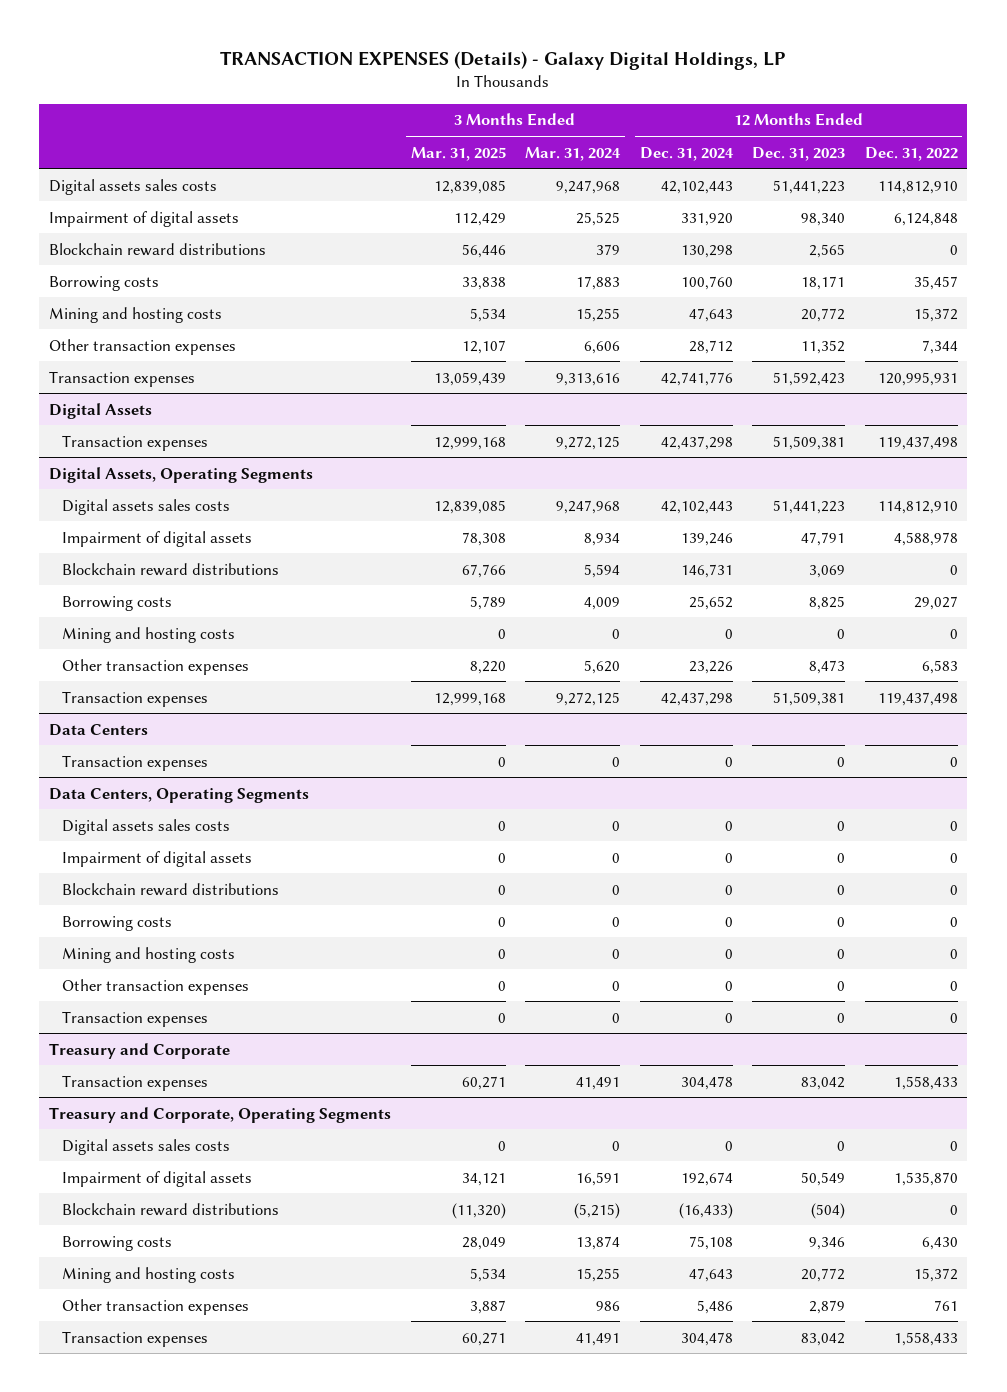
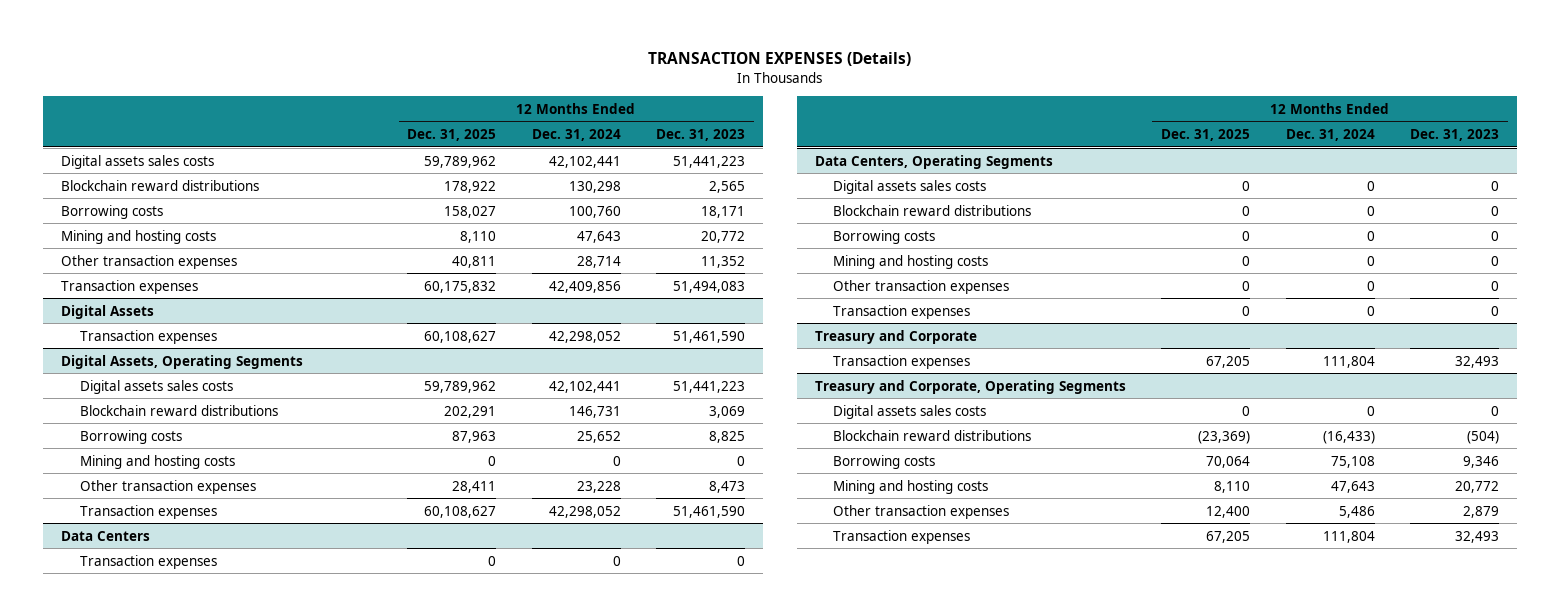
- TRANSACTION EXPENSES (Details) - Galaxy Digital Holdings, LP
+ TRANSACTION EXPENSES (Details)
- | 3 Months Ended Mar. 31, 2025 | 3 Months Ended Mar. 31, 2024 | 12 Months Ended Dec. 31, 2024 | 12 Months Ended Dec. 31, 2023 | 12 Months Ended Dec. 31, 2022
+ | 12 Months Ended Dec. 31, 2025 | 12 Months Ended Dec. 31, 2024 | 12 Months Ended Dec. 31, 2023
- Digital assets sales costs | 12,839,085 | 9,247,968 | 42,102,443 | 51,441,223 | 114,812,910
- Impairment of digital assets | 112,429 | 25,525 | 331,920 | 98,340 | 6,124,848
+ Digital assets sales costs | 59,789,962 | 42,102,441 | 51,441,223
- Other transaction expenses | 12,107 | 6,606 | 28,712 | 11,352 | 7,344
- Transaction expenses | 13,059,439 | 9,313,616 | 42,741,776 | 51,592,423 | 120,995,931
+ Other transaction expenses | 40,811 | 28,714 | 11,352
+ Transaction expenses | 60,175,832 | 42,409,856 | 51,494,083
@ Digital Assets
- Transaction expenses | 12,999,168 | 9,272,125 | 42,437,298 | 51,509,381 | 119,437,498
+ Transaction expenses | 60,108,627 | 42,298,052 | 51,461,590
@ Digital Assets, Operating Segments
- Digital assets sales costs | 12,839,085 | 9,247,968 | 42,102,443 | 51,441,223 | 114,812,910
- Impairment of digital assets | 78,308 | 8,934 | 139,246 | 47,791 | 4,588,978
+ Digital assets sales costs | 59,789,962 | 42,102,441 | 51,441,223
- Other transaction expenses | 8,220 | 5,620 | 23,226 | 8,473 | 6,583
- Transaction expenses | 12,999,168 | 9,272,125 | 42,437,298 | 51,509,381 | 119,437,498
+ Other transaction expenses | 28,411 | 23,228 | 8,473
+ Transaction expenses | 60,108,627 | 42,298,052 | 51,461,590
@ Data Centers, Operating Segments
- Impairment of digital assets | 0 | 0 | 0 | 0 | 0
@ Treasury and Corporate
- Transaction expenses | 60,271 | 41,491 | 304,478 | 83,042 | 1,558,433
+ Transaction expenses | 67,205 | 111,804 | 32,493
@ Treasury and Corporate, Operating Segments
- Impairment of digital assets | 34,121 | 16,591 | 192,674 | 50,549 | 1,535,870
- Transaction expenses | 60,271 | 41,491 | 304,478 | 83,042 | 1,558,433
+ Transaction expenses | 67,205 | 111,804 | 32,493

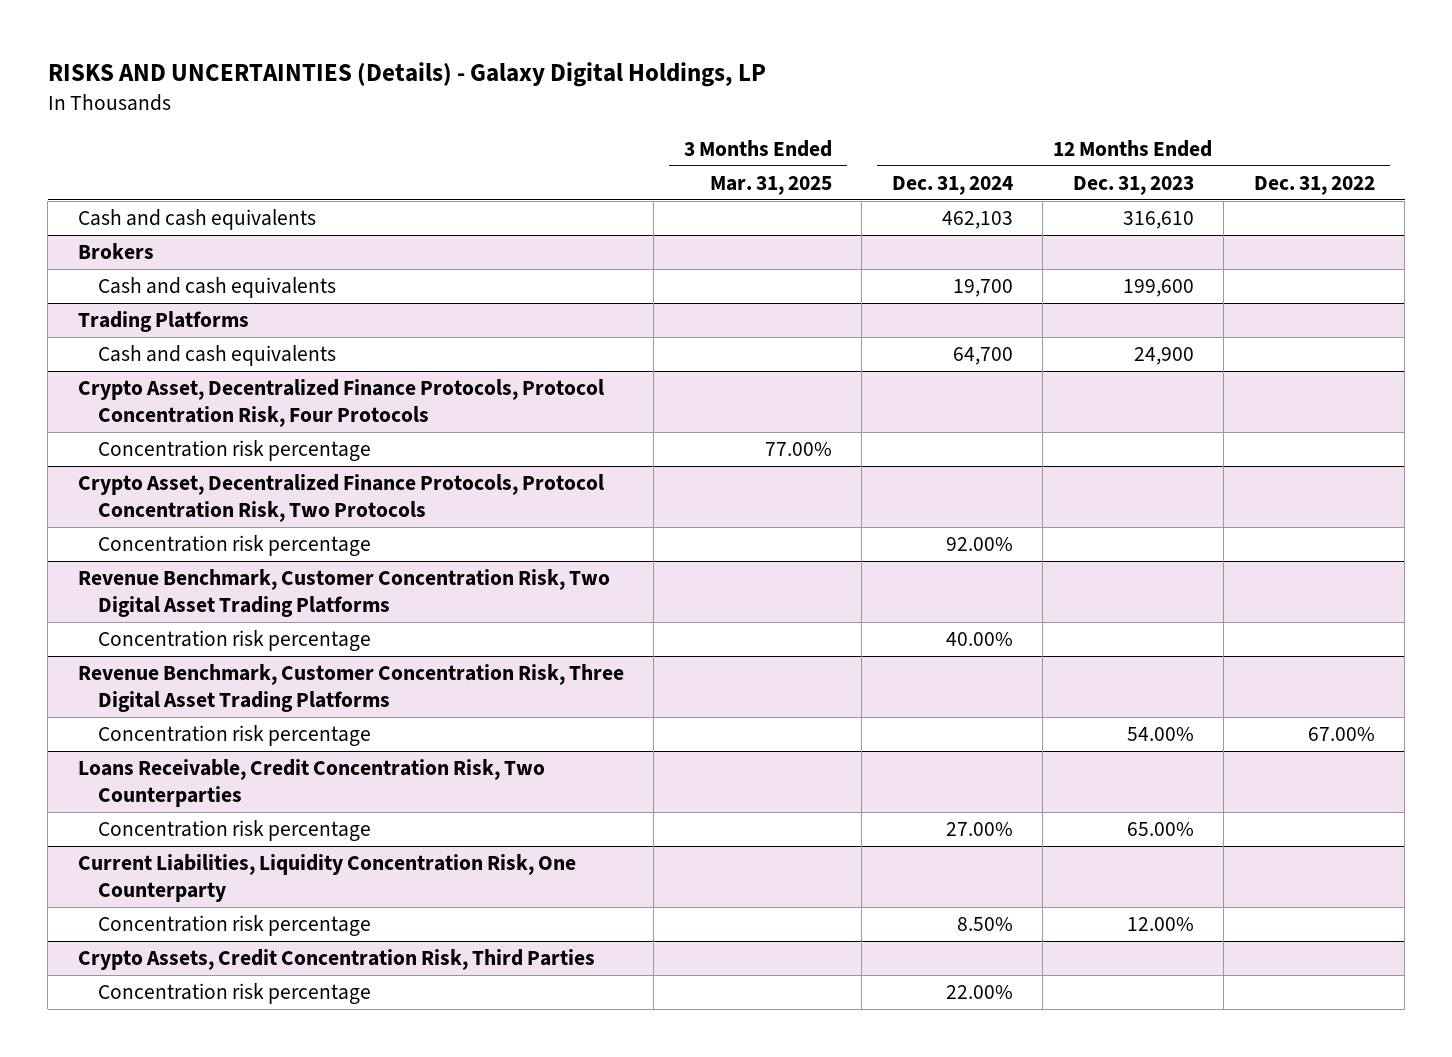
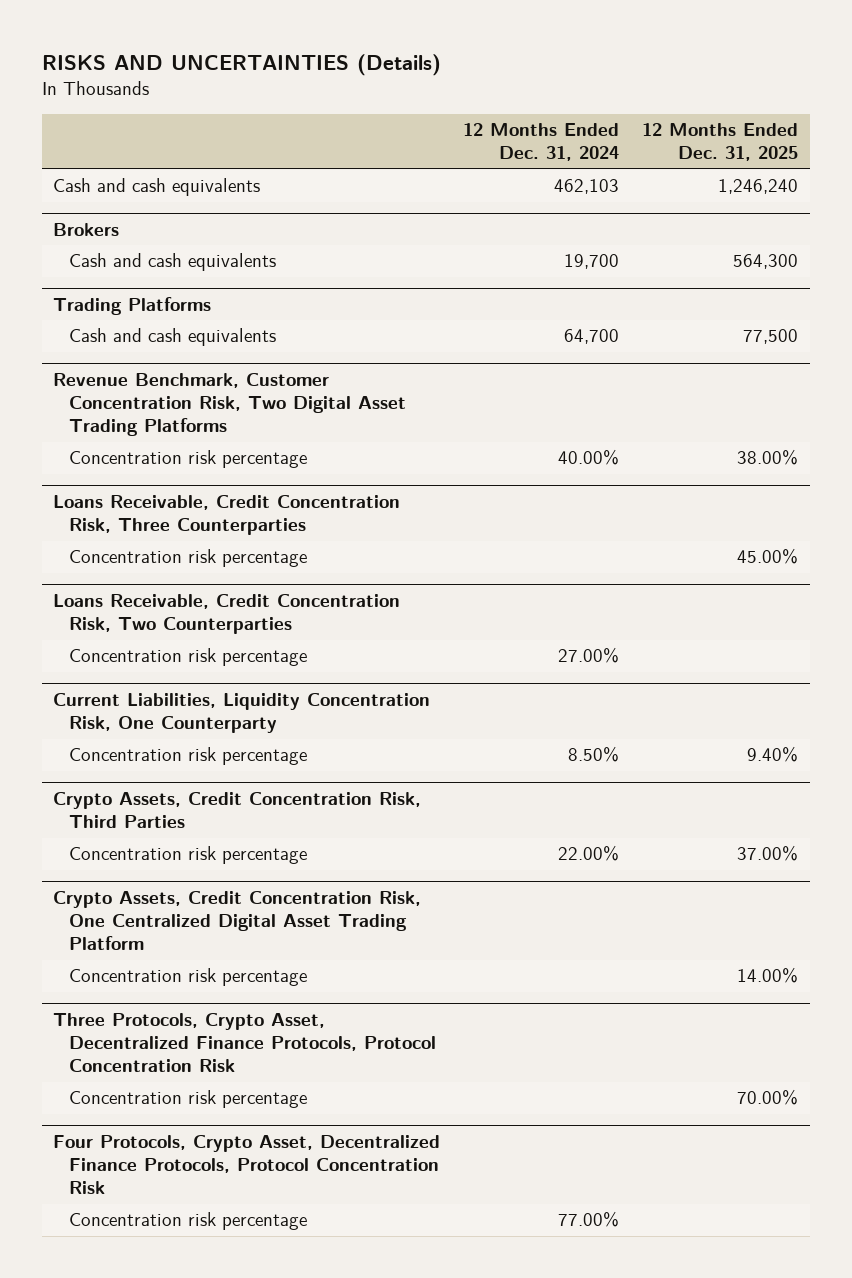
- RISKS AND UNCERTAINTIES (Details) - Galaxy Digital Holdings, LP
+ RISKS AND UNCERTAINTIES (Details)
- | 3 Months Ended Mar. 31, 2025 | 12 Months Ended Dec. 31, 2024 | 12 Months Ended Dec. 31, 2023 | 12 Months Ended Dec. 31, 2022
+ | 12 Months Ended Dec. 31, 2024 | 12 Months Ended Dec. 31, 2025
- Crypto Asset, Decentralized Finance Protocols, Protocol Concentration Risk, Four Protocols
- Concentration risk percentage | 77.00% | | |
- Crypto Asset, Decentralized Finance Protocols, Protocol Concentration Risk, Two Protocols
- Concentration risk percentage | | 92.00% | |
- Revenue Benchmark, Customer Concentration Risk, Three Digital Asset Trading Platforms
+ Loans Receivable, Credit Concentration Risk, Three Counterparties
+ Crypto Assets, Credit Concentration Risk, One Centralized Digital Asset Trading Platform
+ Concentration risk percentage | | 14.00%
+ Three Protocols, Crypto Asset, Decentralized Finance Protocols, Protocol Concentration Risk
+ Concentration risk percentage | | 70.00%
+ Four Protocols, Crypto Asset, Decentralized Finance Protocols, Protocol Concentration Risk
+ Concentration risk percentage | 77.00% |

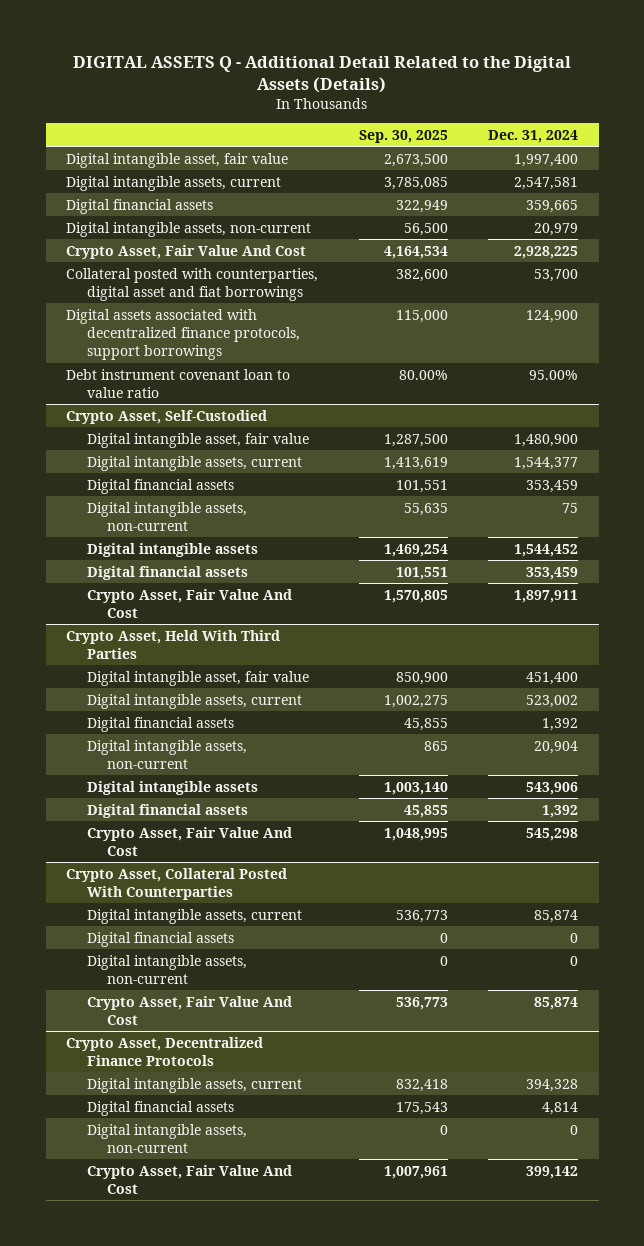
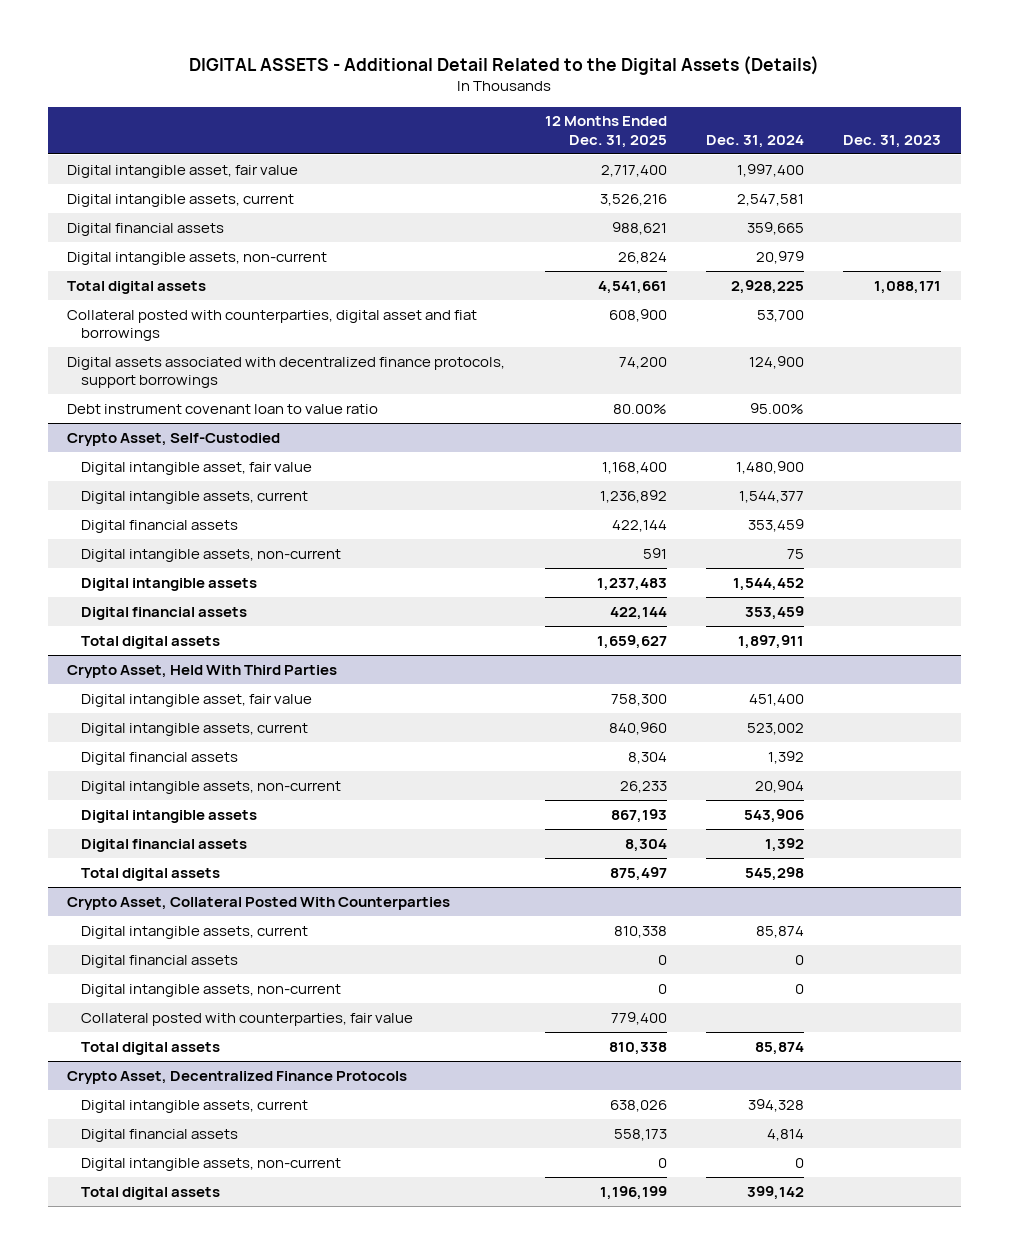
- DIGITAL ASSETS Q - Additional Detail Related to the Digital Assets (Details)
+ DIGITAL ASSETS - Additional Detail Related to the Digital Assets (Details)
- | Sep. 30, 2025 | Dec. 31, 2024
+ | 12 Months Ended Dec. 31, 2025 | Dec. 31, 2024 | Dec. 31, 2023
- Crypto Asset, Fair Value And Cost | 4,164,534 | 2,928,225
+ Total digital assets | 4,541,661 | 2,928,225 | 1,088,171
@ Crypto Asset, Self-Custodied
- Crypto Asset, Fair Value And Cost | 1,570,805 | 1,897,911
+ Total digital assets | 1,659,627 | 1,897,911 |
@ Crypto Asset, Held With Third Parties
- Crypto Asset, Fair Value And Cost | 1,048,995 | 545,298
+ Total digital assets | 875,497 | 545,298 |
@ Crypto Asset, Collateral Posted With Counterparties
- Crypto Asset, Fair Value And Cost | 536,773 | 85,874
+ Collateral posted with counterparties, fair value | 779,400 | |
+ Total digital assets | 810,338 | 85,874 |
@ Crypto Asset, Decentralized Finance Protocols
- Crypto Asset, Fair Value And Cost | 1,007,961 | 399,142
+ Total digital assets | 1,196,199 | 399,142 |

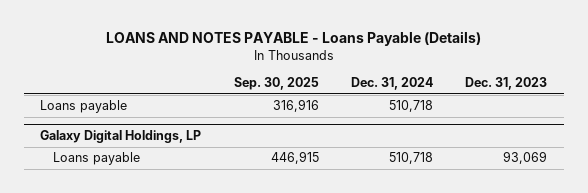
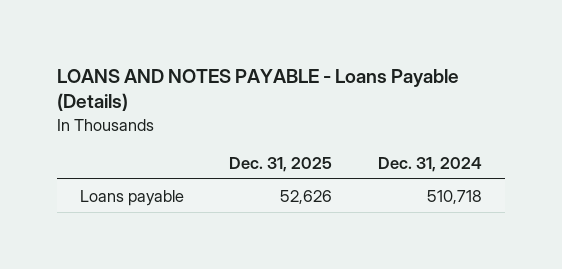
- | Sep. 30, 2025 | Dec. 31, 2024 | Dec. 31, 2023
+ | Dec. 31, 2025 | Dec. 31, 2024
- Galaxy Digital Holdings, LP
- Loans payable | 446,915 | 510,718 | 93,069

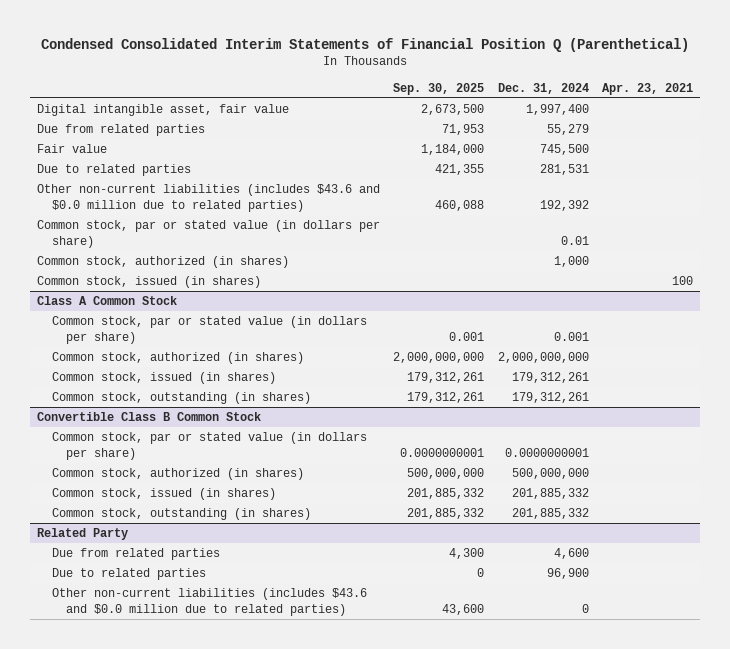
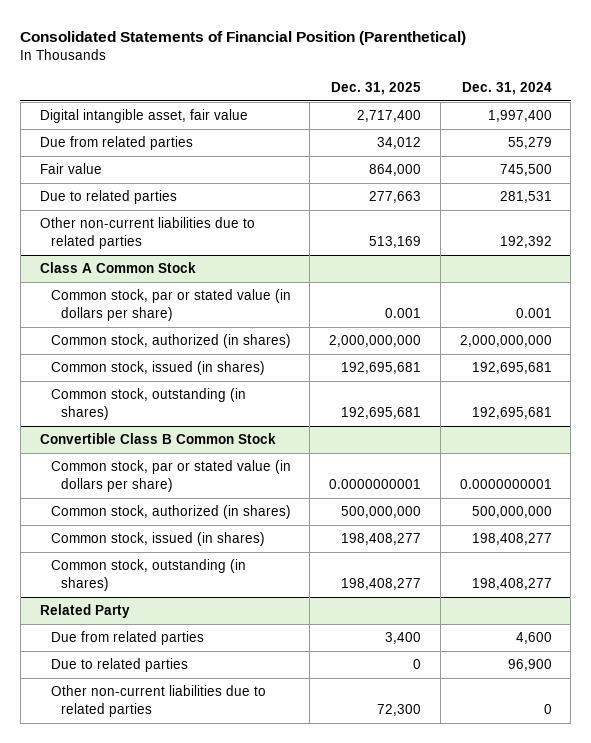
- Condensed Consolidated Interim Statements of Financial Position Q (Parenthetical)
+ Consolidated Statements of Financial Position (Parenthetical)
- | Sep. 30, 2025 | Dec. 31, 2024 | Apr. 23, 2021
+ | Dec. 31, 2025 | Dec. 31, 2024
- Other non-current liabilities (includes $43.6 and $0.0 million due to related parties) | 460,088 | 192,392 |
- Common stock, par or stated value (in dollars per share) | | 0.01 |
- Common stock, authorized (in shares) | | 1,000 |
- Common stock, issued (in shares) | | | 100
+ Other non-current liabilities due to related parties | 513,169 | 192,392
@ Class A Common Stock
- Common stock, issued (in shares) | 179,312,261 | 179,312,261 |
- Common stock, outstanding (in shares) | 179,312,261 | 179,312,261 |
+ Common stock, issued (in shares) | 192,695,681 | 192,695,681
+ Common stock, outstanding (in shares) | 192,695,681 | 192,695,681
@ Convertible Class B Common Stock
- Common stock, issued (in shares) | 201,885,332 | 201,885,332 |
- Common stock, outstanding (in shares) | 201,885,332 | 201,885,332 |
+ Common stock, issued (in shares) | 198,408,277 | 198,408,277
+ Common stock, outstanding (in shares) | 198,408,277 | 198,408,277
@ Related Party
- Other non-current liabilities (includes $43.6 and $0.0 million due to related parties) | 43,600 | 0 |
+ Other non-current liabilities due to related parties | 72,300 | 0

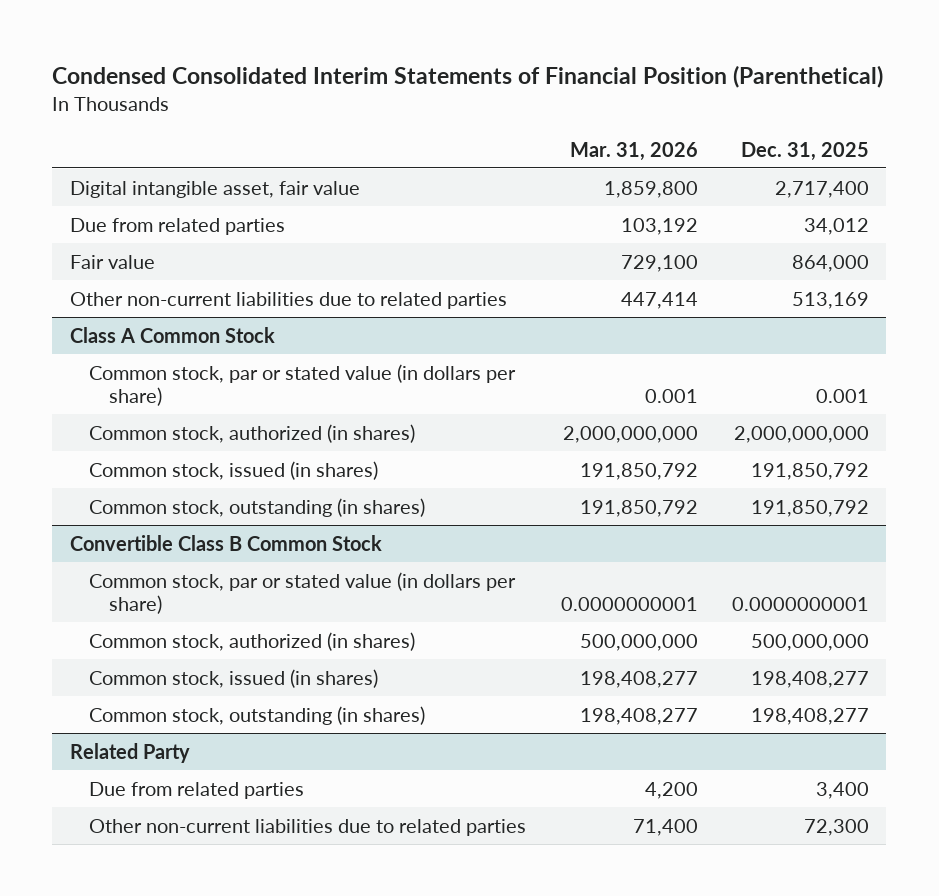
- Consolidated Statements of Financial Position (Parenthetical)
+ Condensed Consolidated Interim Statements of Financial Position (Parenthetical)
- | Dec. 31, 2025 | Dec. 31, 2024
+ | Mar. 31, 2026 | Dec. 31, 2025
- Due to related parties | 277,663 | 281,531
@ Class A Common Stock
- Common stock, issued (in shares) | 192,695,681 | 192,695,681
- Common stock, outstanding (in shares) | 192,695,681 | 192,695,681
+ Common stock, issued (in shares) | 191,850,792 | 191,850,792
+ Common stock, outstanding (in shares) | 191,850,792 | 191,850,792
@ Related Party
- Due to related parties | 0 | 96,900

